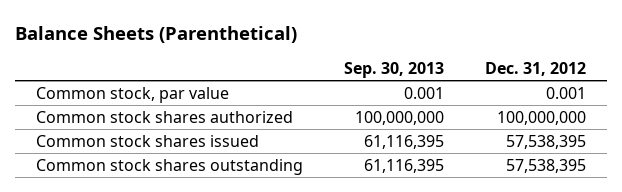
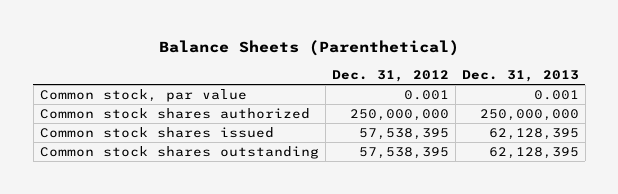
- | Sep. 30, 2013 | Dec. 31, 2012
+ | Dec. 31, 2012 | Dec. 31, 2013
- Common stock shares authorized | 100,000,000 | 100,000,000
+ Common stock shares authorized | 250,000,000 | 250,000,000

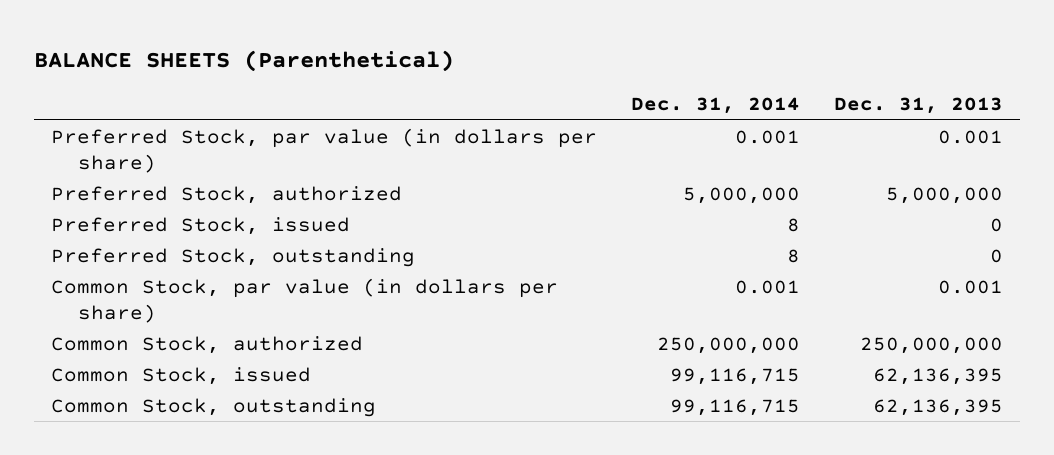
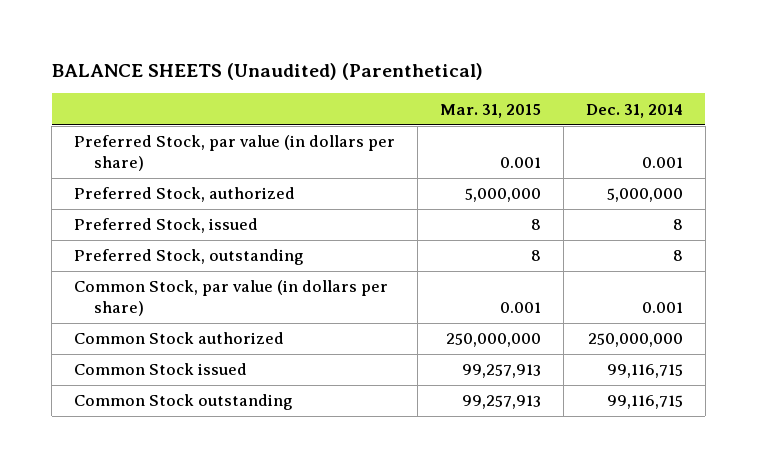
- BALANCE SHEETS (Parenthetical)
+ BALANCE SHEETS (Unaudited) (Parenthetical)
- | Dec. 31, 2014 | Dec. 31, 2013
+ | Mar. 31, 2015 | Dec. 31, 2014
- Common Stock, authorized | 250,000,000 | 250,000,000
- Common Stock, issued | 99,116,715 | 62,136,395
- Common Stock, outstanding | 99,116,715 | 62,136,395
+ Common Stock authorized | 250,000,000 | 250,000,000
+ Common Stock issued | 99,257,913 | 99,116,715
+ Common Stock outstanding | 99,257,913 | 99,116,715

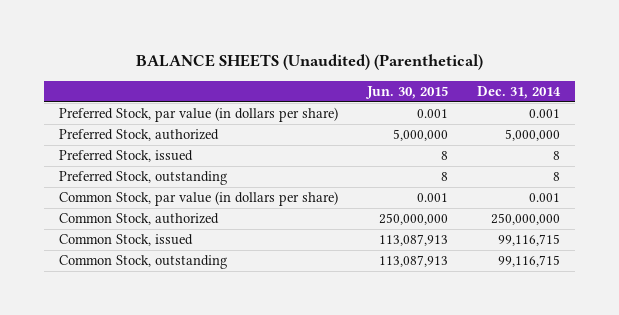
- | Mar. 31, 2015 | Dec. 31, 2014
+ | Jun. 30, 2015 | Dec. 31, 2014
- Common Stock authorized | 250,000,000 | 250,000,000
- Common Stock issued | 99,257,913 | 99,116,715
- Common Stock outstanding | 99,257,913 | 99,116,715
+ Common Stock, authorized | 250,000,000 | 250,000,000
+ Common Stock, issued | 113,087,913 | 99,116,715
+ Common Stock, outstanding | 113,087,913 | 99,116,715

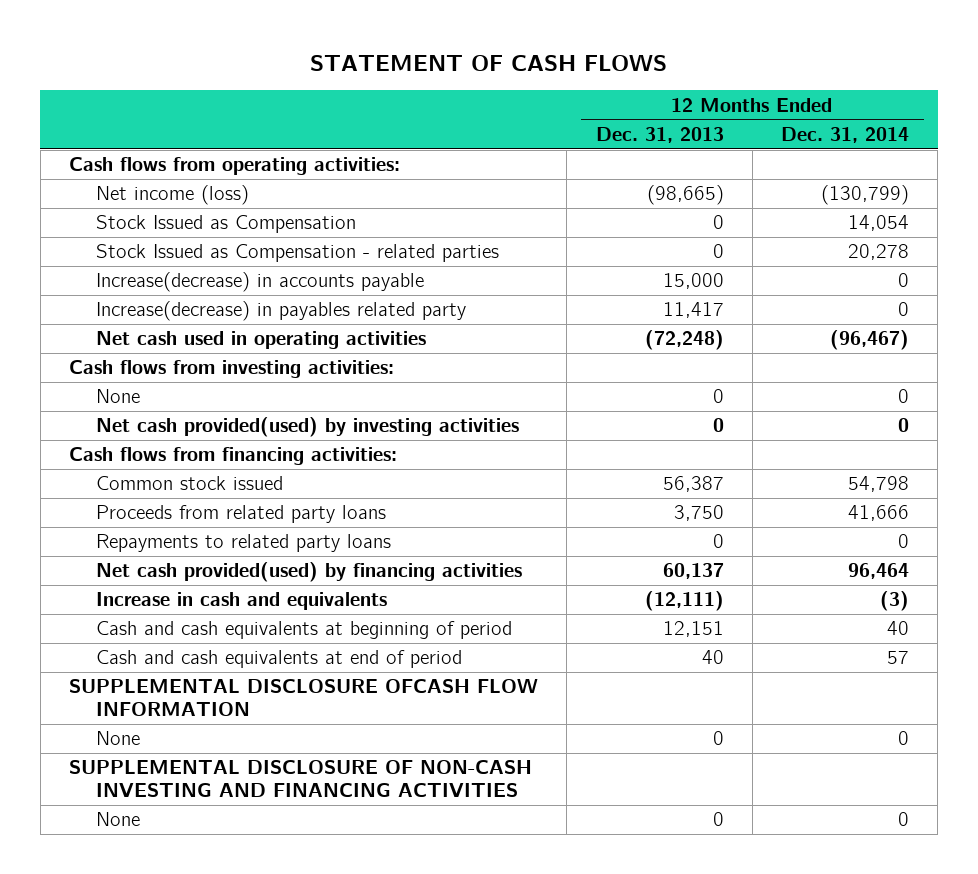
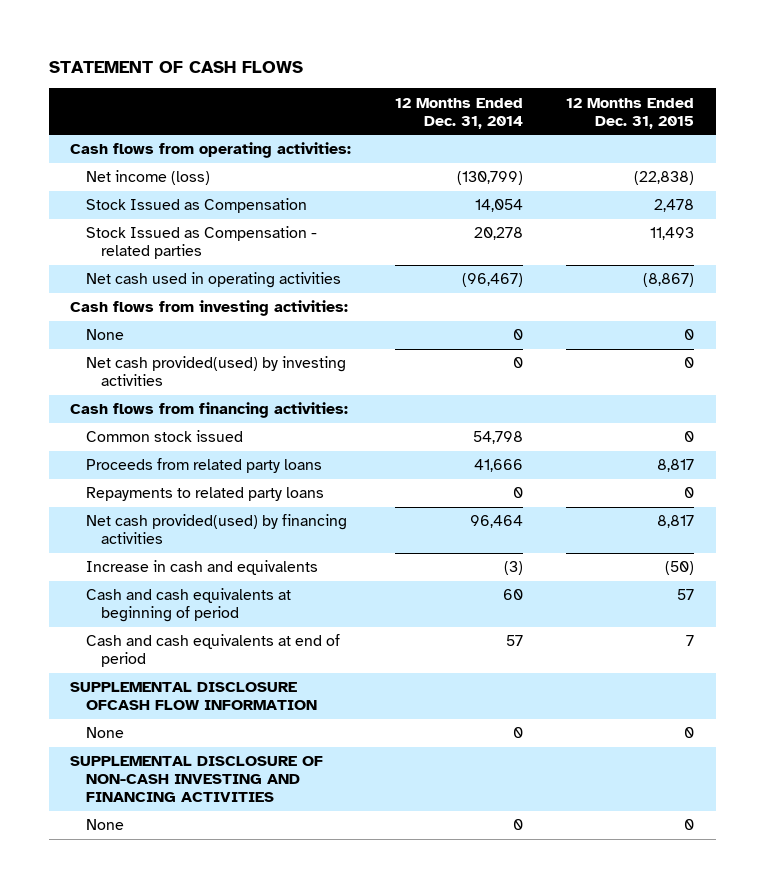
- | 12 Months Ended Dec. 31, 2013 | 12 Months Ended Dec. 31, 2014
+ | 12 Months Ended Dec. 31, 2014 | 12 Months Ended Dec. 31, 2015
- Increase(decrease) in accounts payable | 15,000 | 0
- Increase(decrease) in payables related party | 11,417 | 0
- Cash and cash equivalents at beginning of period | 12,151 | 40
+ Cash and cash equivalents at beginning of period | 60 | 57

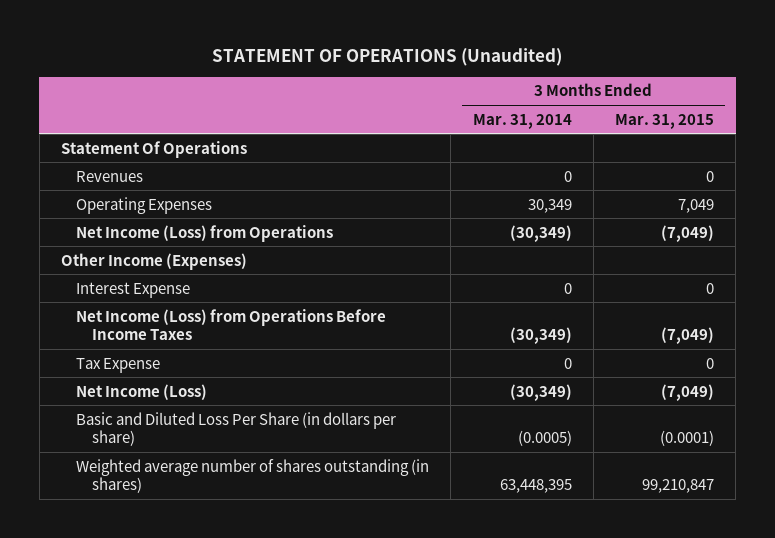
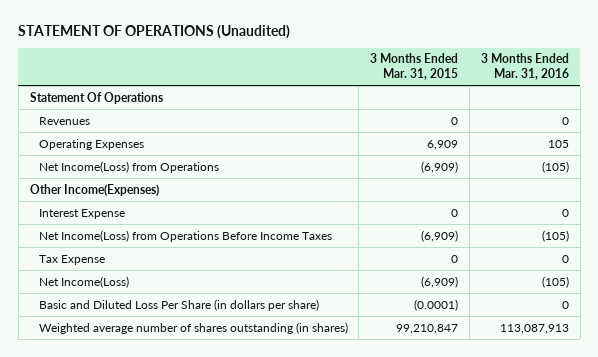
- | 3 Months Ended Mar. 31, 2014 | 3 Months Ended Mar. 31, 2015
+ | 3 Months Ended Mar. 31, 2015 | 3 Months Ended Mar. 31, 2016
- Operating Expenses | 30,349 | 7,049
- Net Income (Loss) from Operations | (30,349) | (7,049)
- Other Income (Expenses)
+ Operating Expenses | 6,909 | 105
+ Net Income(Loss) from Operations | (6,909) | (105)
+ Other Income(Expenses)
- Net Income (Loss) from Operations Before Income Taxes | (30,349) | (7,049)
+ Net Income(Loss) from Operations Before Income Taxes | (6,909) | (105)
- Net Income (Loss) | (30,349) | (7,049)
+ Net Income(Loss) | (6,909) | (105)

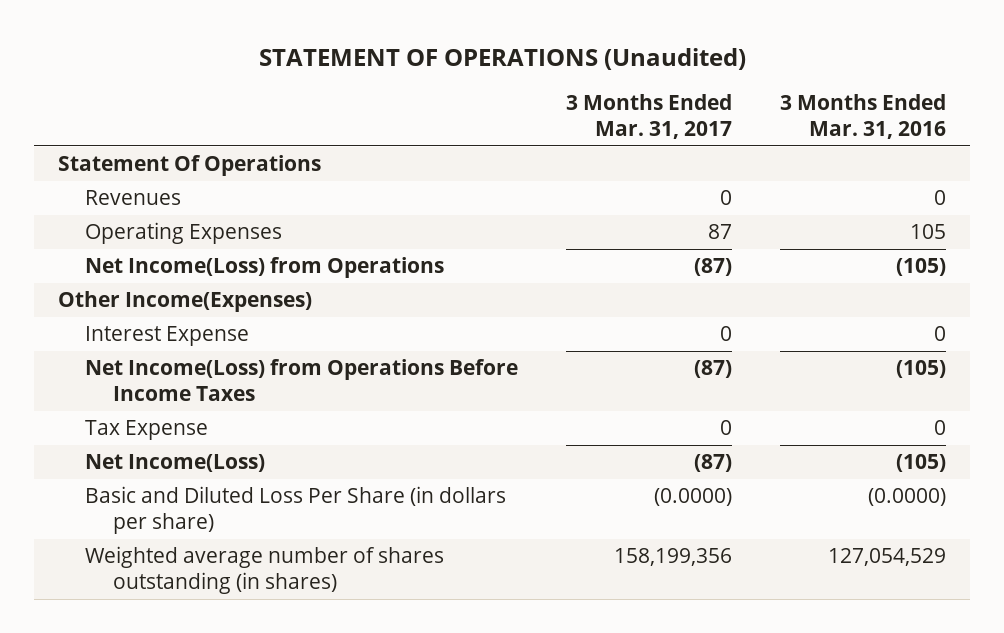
- | 3 Months Ended Mar. 31, 2015 | 3 Months Ended Mar. 31, 2016
+ | 3 Months Ended Mar. 31, 2017 | 3 Months Ended Mar. 31, 2016
- Basic and Diluted Loss Per Share (in dollars per share) | (0.0001) | 0
- Weighted average number of shares outstanding (in shares) | 99,210,847 | 113,087,913
+ Basic and Diluted Loss Per Share (in dollars per share) | (0.0000) | (0.0000)
+ Weighted average number of shares outstanding (in shares) | 158,199,356 | 127,054,529

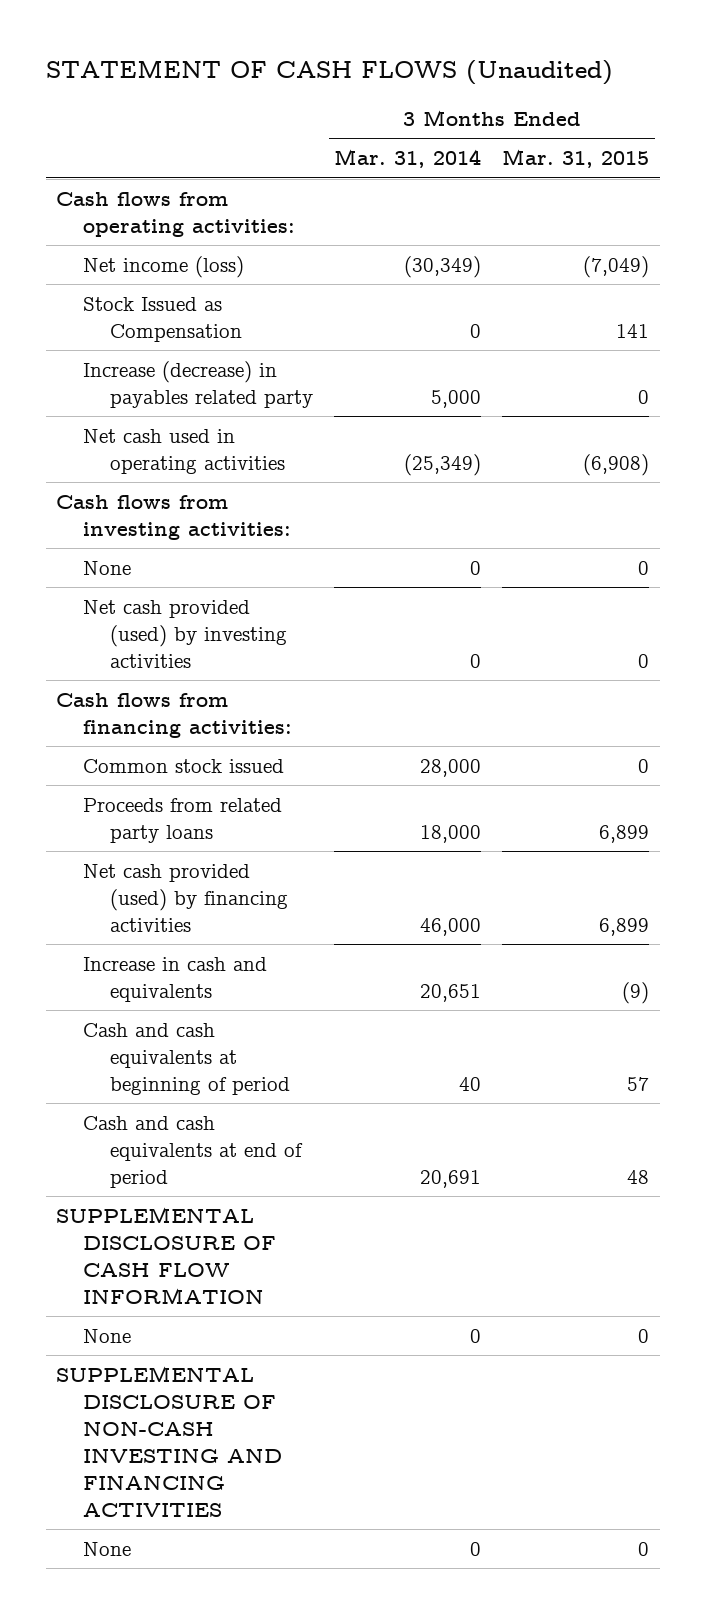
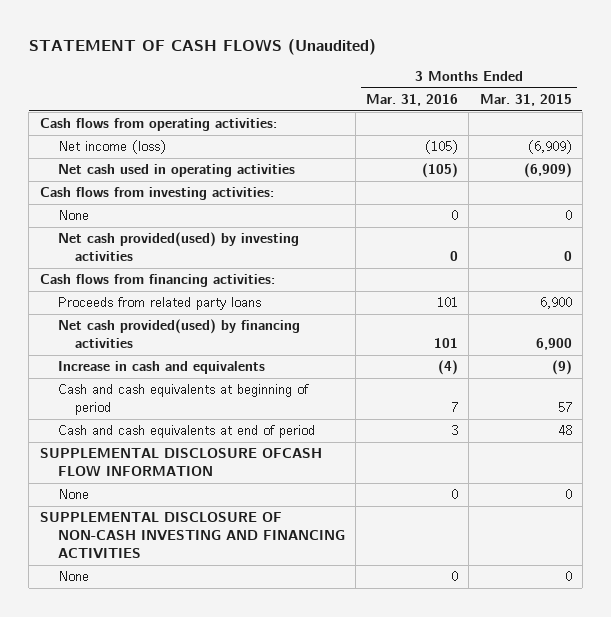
- | 3 Months Ended Mar. 31, 2014 | 3 Months Ended Mar. 31, 2015
+ | 3 Months Ended Mar. 31, 2016 | 3 Months Ended Mar. 31, 2015
- Net income (loss) | (30,349) | (7,049)
- Stock Issued as Compensation | 0 | 141
- Increase (decrease) in payables related party | 5,000 | 0
- Net cash used in operating activities | (25,349) | (6,908)
+ Net income (loss) | (105) | (6,909)
+ Net cash used in operating activities | (105) | (6,909)
- Net cash provided (used) by investing activities | 0 | 0
+ Net cash provided(used) by investing activities | 0 | 0
- Common stock issued | 28,000 | 0
- Proceeds from related party loans | 18,000 | 6,899
- Net cash provided (used) by financing activities | 46,000 | 6,899
+ Proceeds from related party loans | 101 | 6,900
+ Net cash provided(used) by financing activities | 101 | 6,900
- SUPPLEMENTAL DISCLOSURE OF CASH FLOW INFORMATION
+ SUPPLEMENTAL DISCLOSURE OFCASH FLOW INFORMATION

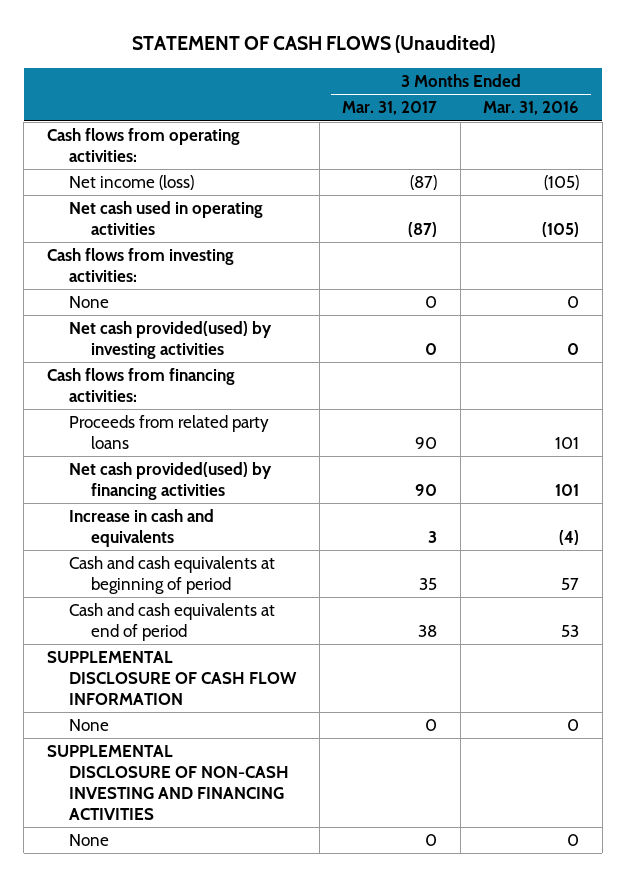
- | 3 Months Ended Mar. 31, 2016 | 3 Months Ended Mar. 31, 2015
+ | 3 Months Ended Mar. 31, 2017 | 3 Months Ended Mar. 31, 2016
- Cash and cash equivalents at beginning of period | 7 | 57
- Cash and cash equivalents at end of period | 3 | 48
- SUPPLEMENTAL DISCLOSURE OFCASH FLOW INFORMATION
+ Cash and cash equivalents at beginning of period | 35 | 57
+ Cash and cash equivalents at end of period | 38 | 53
+ SUPPLEMENTAL DISCLOSURE OF CASH FLOW INFORMATION

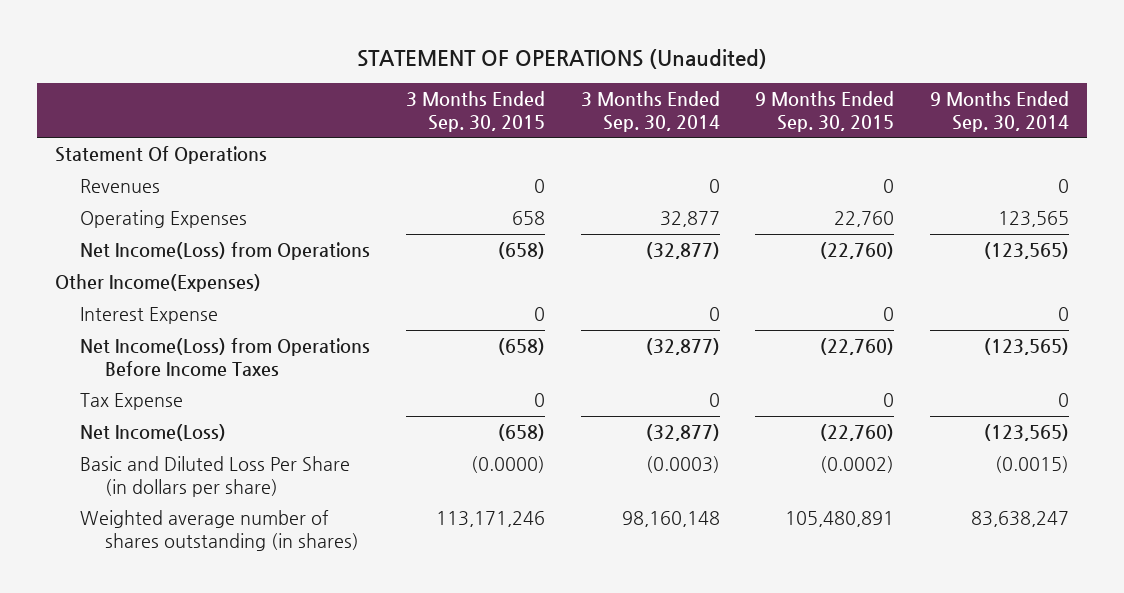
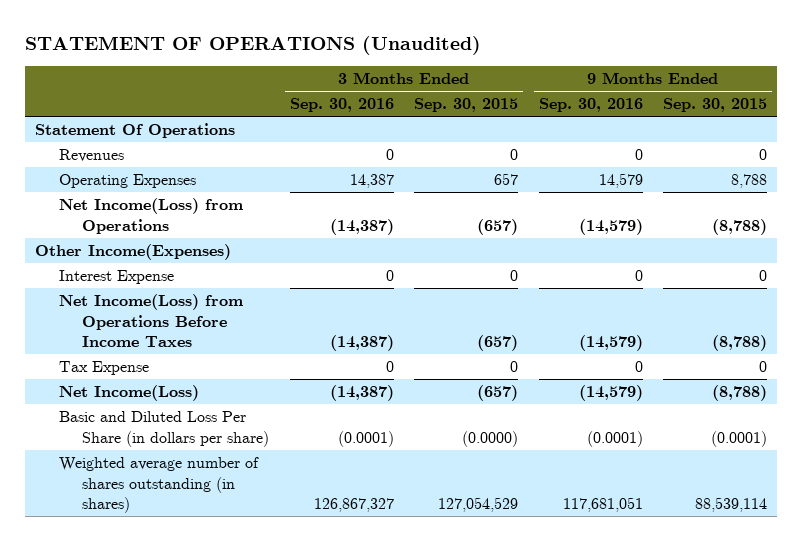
- | 3 Months Ended Sep. 30, 2015 | 3 Months Ended Sep. 30, 2014 | 9 Months Ended Sep. 30, 2015 | 9 Months Ended Sep. 30, 2014
+ | 3 Months Ended Sep. 30, 2016 | 3 Months Ended Sep. 30, 2015 | 9 Months Ended Sep. 30, 2016 | 9 Months Ended Sep. 30, 2015
- Operating Expenses | 658 | 32,877 | 22,760 | 123,565
- Net Income(Loss) from Operations | (658) | (32,877) | (22,760) | (123,565)
+ Operating Expenses | 14,387 | 657 | 14,579 | 8,788
+ Net Income(Loss) from Operations | (14,387) | (657) | (14,579) | (8,788)
- Net Income(Loss) from Operations Before Income Taxes | (658) | (32,877) | (22,760) | (123,565)
+ Net Income(Loss) from Operations Before Income Taxes | (14,387) | (657) | (14,579) | (8,788)
- Net Income(Loss) | (658) | (32,877) | (22,760) | (123,565)
- Basic and Diluted Loss Per Share (in dollars per share) | (0.0000) | (0.0003) | (0.0002) | (0.0015)
- Weighted average number of shares outstanding (in shares) | 113,171,246 | 98,160,148 | 105,480,891 | 83,638,247
+ Net Income(Loss) | (14,387) | (657) | (14,579) | (8,788)
+ Basic and Diluted Loss Per Share (in dollars per share) | (0.0001) | (0.0000) | (0.0001) | (0.0001)
+ Weighted average number of shares outstanding (in shares) | 126,867,327 | 127,054,529 | 117,681,051 | 88,539,114

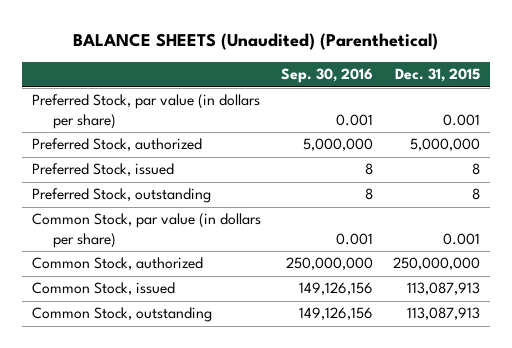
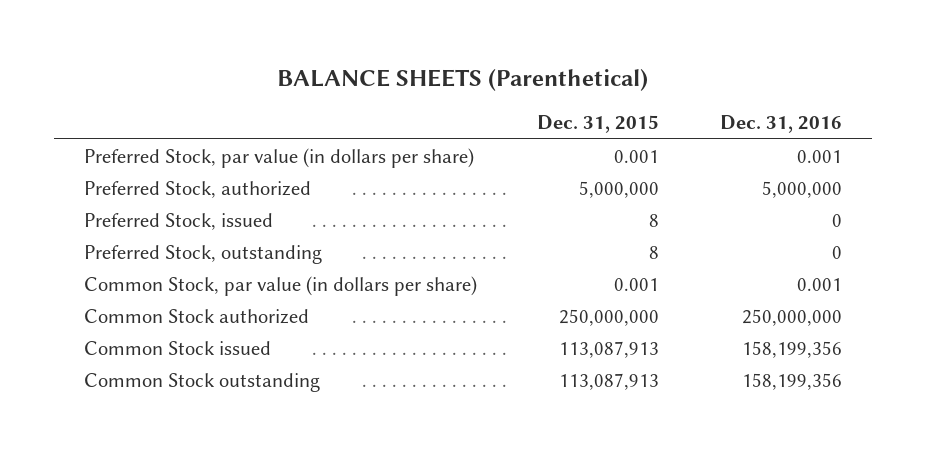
- BALANCE SHEETS (Unaudited) (Parenthetical)
+ BALANCE SHEETS (Parenthetical)
- | Sep. 30, 2016 | Dec. 31, 2015
+ | Dec. 31, 2015 | Dec. 31, 2016
- Common Stock, authorized | 250,000,000 | 250,000,000
- Common Stock, issued | 149,126,156 | 113,087,913
- Common Stock, outstanding | 149,126,156 | 113,087,913
+ Common Stock authorized | 250,000,000 | 250,000,000
+ Common Stock issued | 113,087,913 | 158,199,356
+ Common Stock outstanding | 113,087,913 | 158,199,356

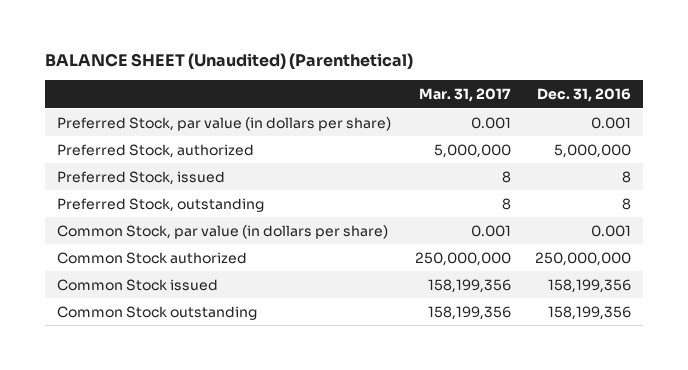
- BALANCE SHEETS (Parenthetical)
+ BALANCE SHEET (Unaudited) (Parenthetical)
- | Dec. 31, 2015 | Dec. 31, 2016
+ | Mar. 31, 2017 | Dec. 31, 2016
- Preferred Stock, issued | 8 | 0
- Preferred Stock, outstanding | 8 | 0
+ Preferred Stock, issued | 8 | 8
+ Preferred Stock, outstanding | 8 | 8

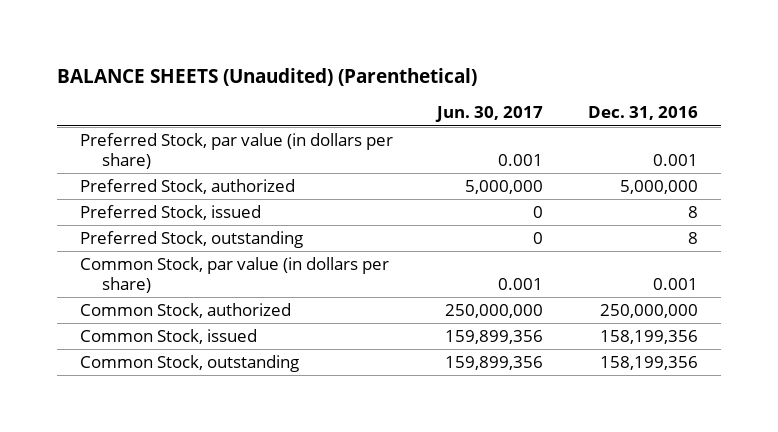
- BALANCE SHEET (Unaudited) (Parenthetical)
+ BALANCE SHEETS (Unaudited) (Parenthetical)
- | Mar. 31, 2017 | Dec. 31, 2016
+ | Jun. 30, 2017 | Dec. 31, 2016
- Common Stock authorized | 250,000,000 | 250,000,000
- Common Stock issued | 158,199,356 | 158,199,356
- Common Stock outstanding | 158,199,356 | 158,199,356
+ Common Stock, authorized | 250,000,000 | 250,000,000
+ Common Stock, issued | 159,899,356 | 158,199,356
+ Common Stock, outstanding | 159,899,356 | 158,199,356

